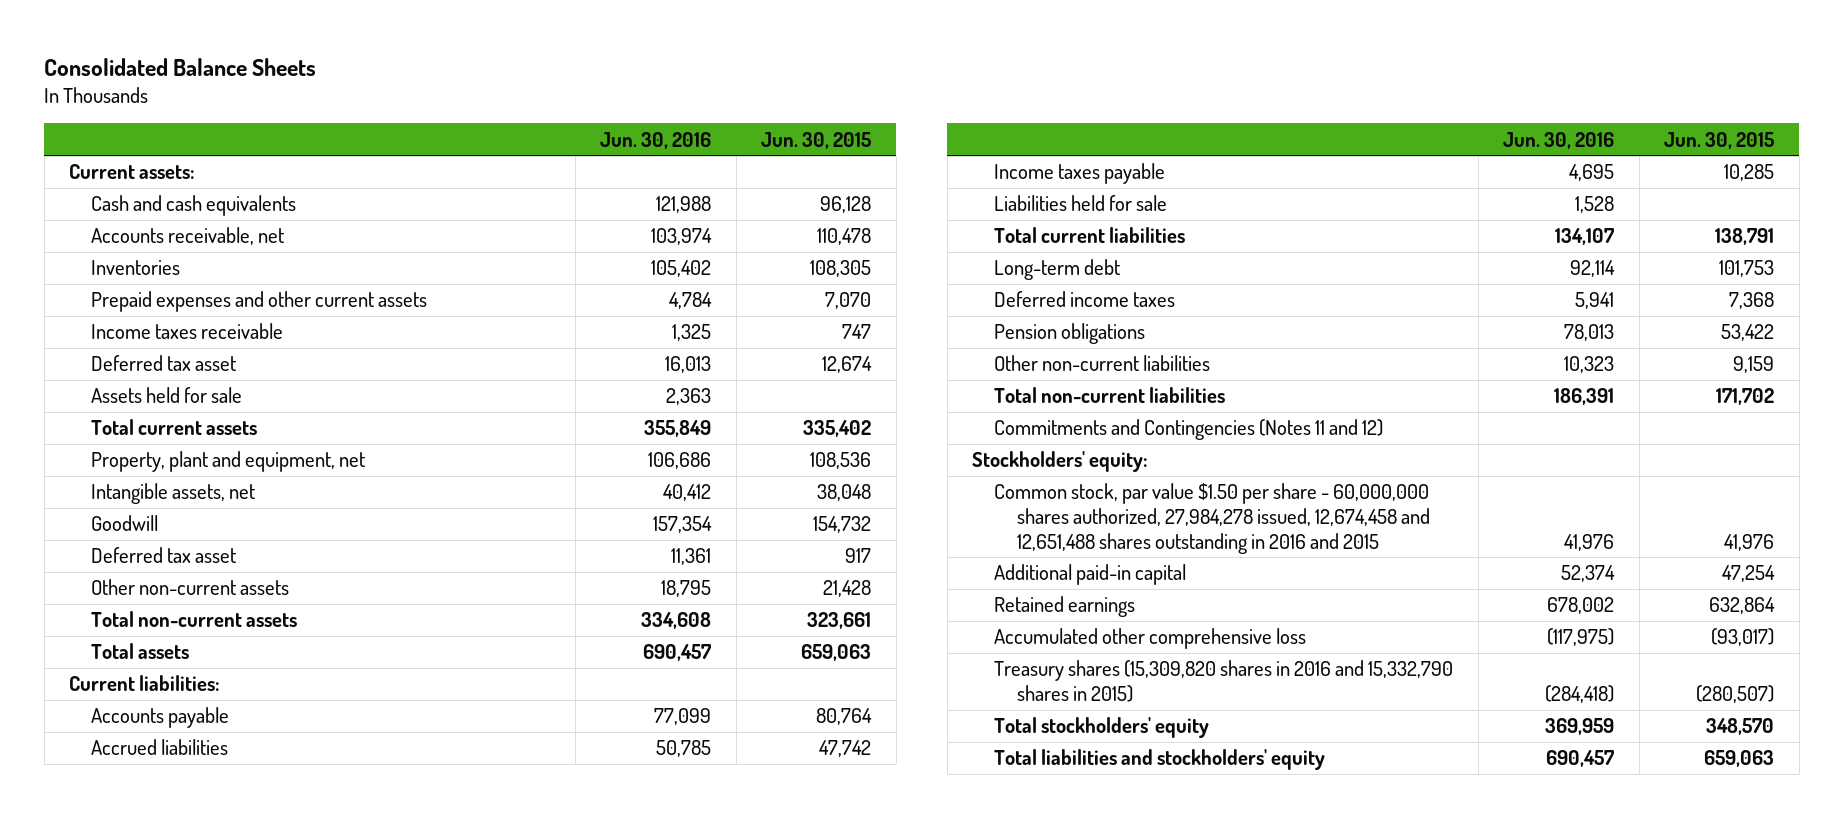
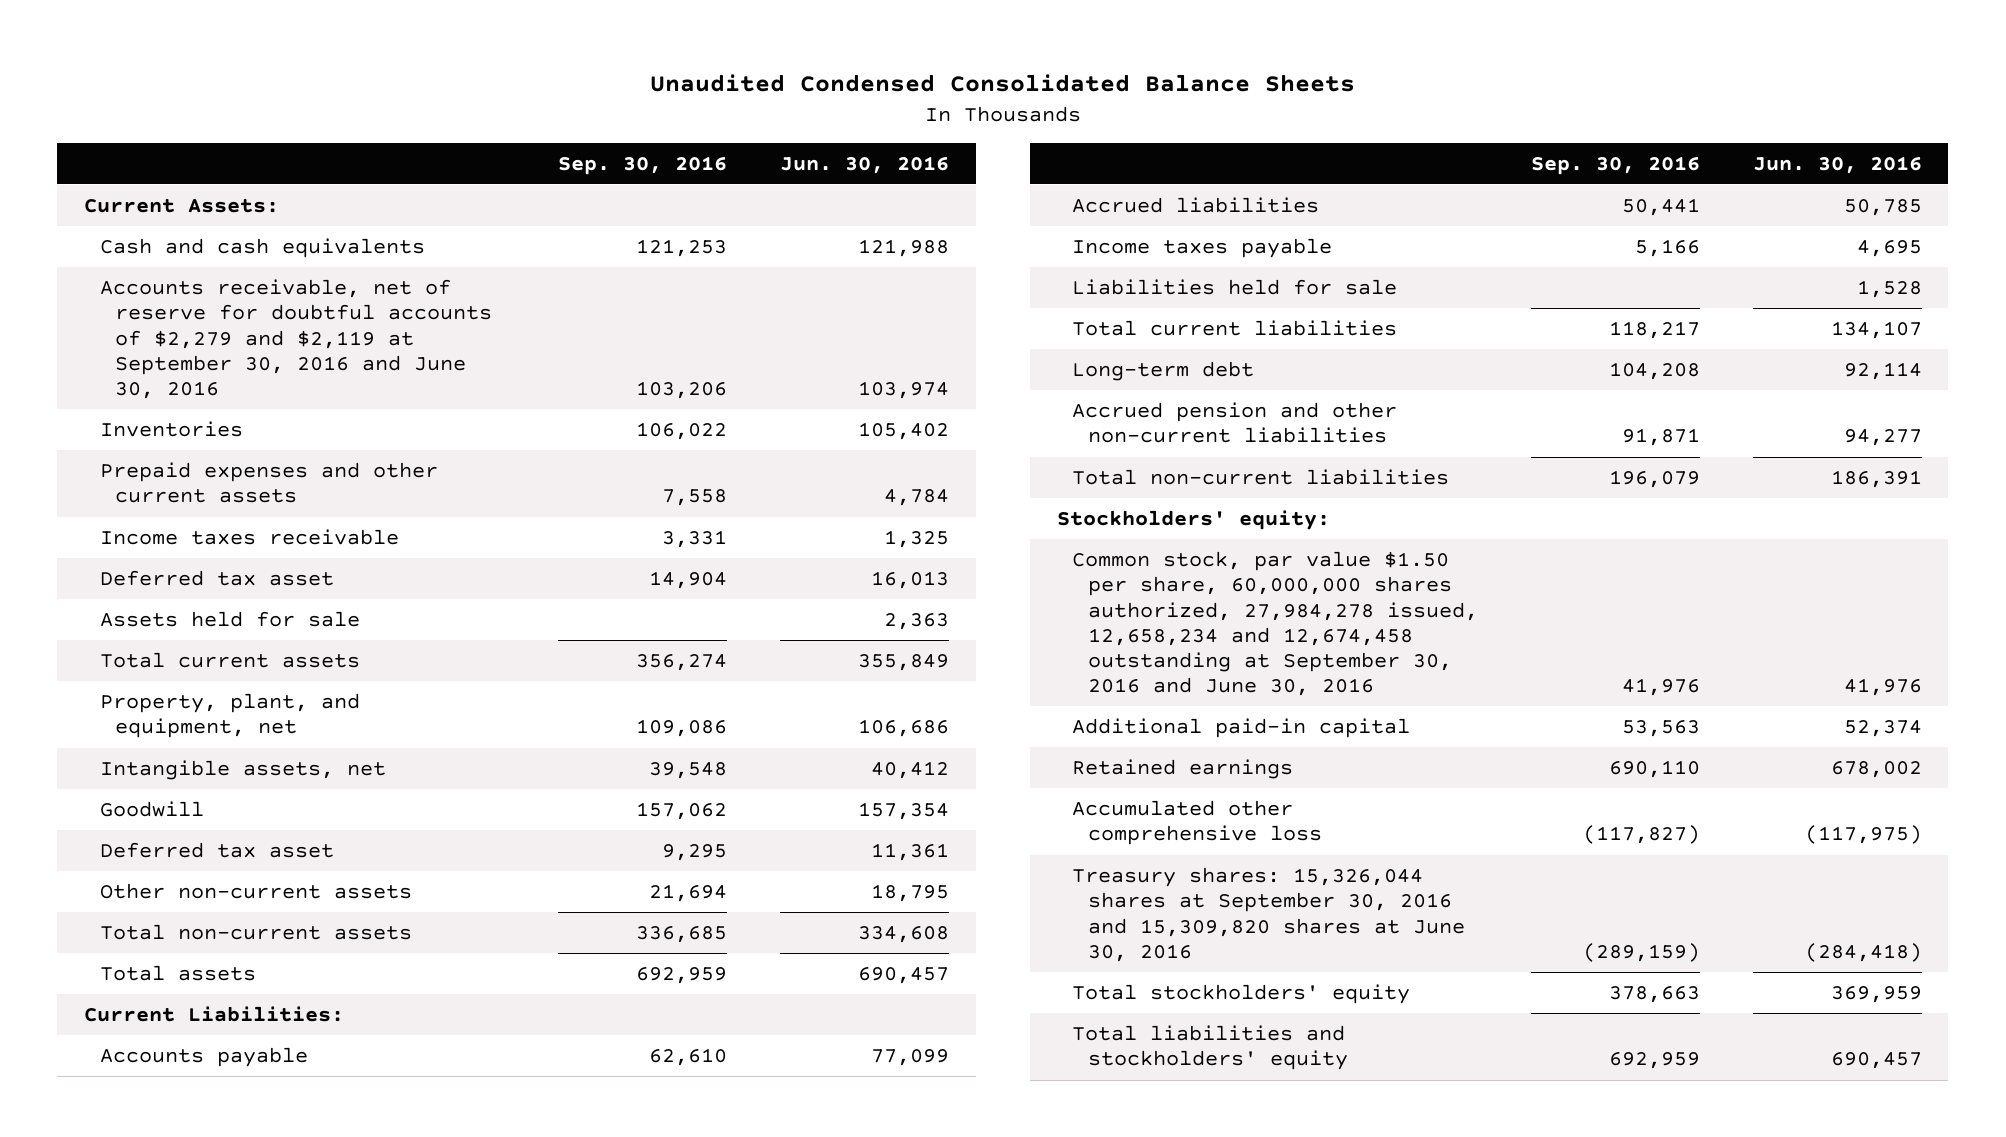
- Consolidated Balance Sheets
+ Unaudited Condensed Consolidated Balance Sheets
- | Jun. 30, 2016 | Jun. 30, 2015
+ | Sep. 30, 2016 | Jun. 30, 2016
- Current assets:
+ Current Assets:
- Accounts receivable, net | 103,974 | 110,478
+ Accounts receivable, net of reserve for doubtful accounts of $2,279 and $2,119 at September 30, 2016 and June 30, 2016 | 103,206 | 103,974
- Property, plant and equipment, net | 106,686 | 108,536
+ Property, plant, and equipment, net | 109,086 | 106,686
- Current liabilities:
+ Current Liabilities:
- Deferred income taxes | 5,941 | 7,368
- Pension obligations | 78,013 | 53,422
- Other non-current liabilities | 10,323 | 9,159
+ Accrued pension and other non-current liabilities | 91,871 | 94,277
- Commitments and Contingencies (Notes 11 and 12)
- Common stock, par value $1.50 per share - 60,000,000 shares authorized, 27,984,278 issued, 12,674,458 and 12,651,488 shares outstanding in 2016 and 2015 | 41,976 | 41,976
+ Common stock, par value $1.50 per share, 60,000,000 shares authorized, 27,984,278 issued, 12,658,234 and 12,674,458 outstanding at September 30, 2016 and June 30, 2016 | 41,976 | 41,976
- Treasury shares (15,309,820 shares in 2016 and 15,332,790 shares in 2015) | (284,418) | (280,507)
+ Treasury shares: 15,326,044 shares at September 30, 2016 and 15,309,820 shares at June 30, 2016 | (289,159) | (284,418)

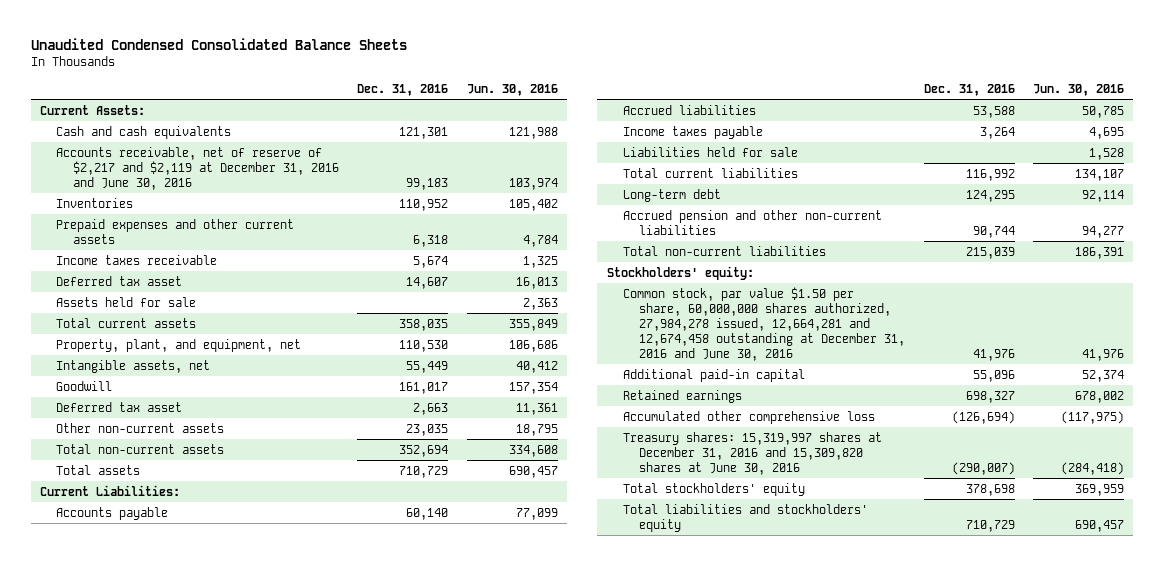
- | Sep. 30, 2016 | Jun. 30, 2016
+ | Dec. 31, 2016 | Jun. 30, 2016
- Accounts receivable, net of reserve for doubtful accounts of $2,279 and $2,119 at September 30, 2016 and June 30, 2016 | 103,206 | 103,974
+ Accounts receivable, net of reserve of $2,217 and $2,119 at December 31, 2016 and June 30, 2016 | 99,183 | 103,974
- Common stock, par value $1.50 per share, 60,000,000 shares authorized, 27,984,278 issued, 12,658,234 and 12,674,458 outstanding at September 30, 2016 and June 30, 2016 | 41,976 | 41,976
+ Common stock, par value $1.50 per share, 60,000,000 shares authorized, 27,984,278 issued, 12,664,281 and 12,674,458 outstanding at December 31, 2016 and June 30, 2016 | 41,976 | 41,976
- Treasury shares: 15,326,044 shares at September 30, 2016 and 15,309,820 shares at June 30, 2016 | (289,159) | (284,418)
+ Treasury shares: 15,319,997 shares at December 31, 2016 and 15,309,820 shares at June 30, 2016 | (290,007) | (284,418)

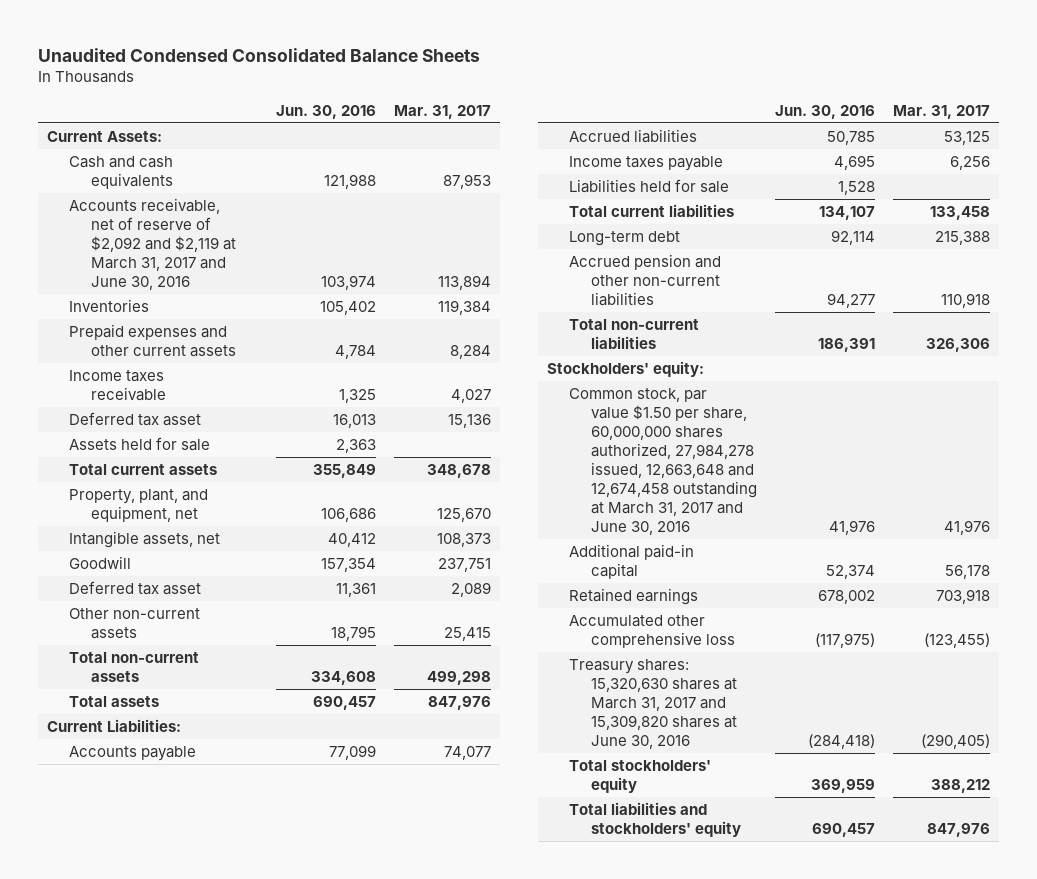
- | Dec. 31, 2016 | Jun. 30, 2016
+ | Jun. 30, 2016 | Mar. 31, 2017
- Accounts receivable, net of reserve of $2,217 and $2,119 at December 31, 2016 and June 30, 2016 | 99,183 | 103,974
+ Accounts receivable, net of reserve of $2,092 and $2,119 at March 31, 2017 and June 30, 2016 | 103,974 | 113,894
- Common stock, par value $1.50 per share, 60,000,000 shares authorized, 27,984,278 issued, 12,664,281 and 12,674,458 outstanding at December 31, 2016 and June 30, 2016 | 41,976 | 41,976
+ Common stock, par value $1.50 per share, 60,000,000 shares authorized, 27,984,278 issued, 12,663,648 and 12,674,458 outstanding at March 31, 2017 and June 30, 2016 | 41,976 | 41,976
- Treasury shares: 15,319,997 shares at December 31, 2016 and 15,309,820 shares at June 30, 2016 | (290,007) | (284,418)
+ Treasury shares: 15,320,630 shares at March 31, 2017 and 15,309,820 shares at June 30, 2016 | (284,418) | (290,405)

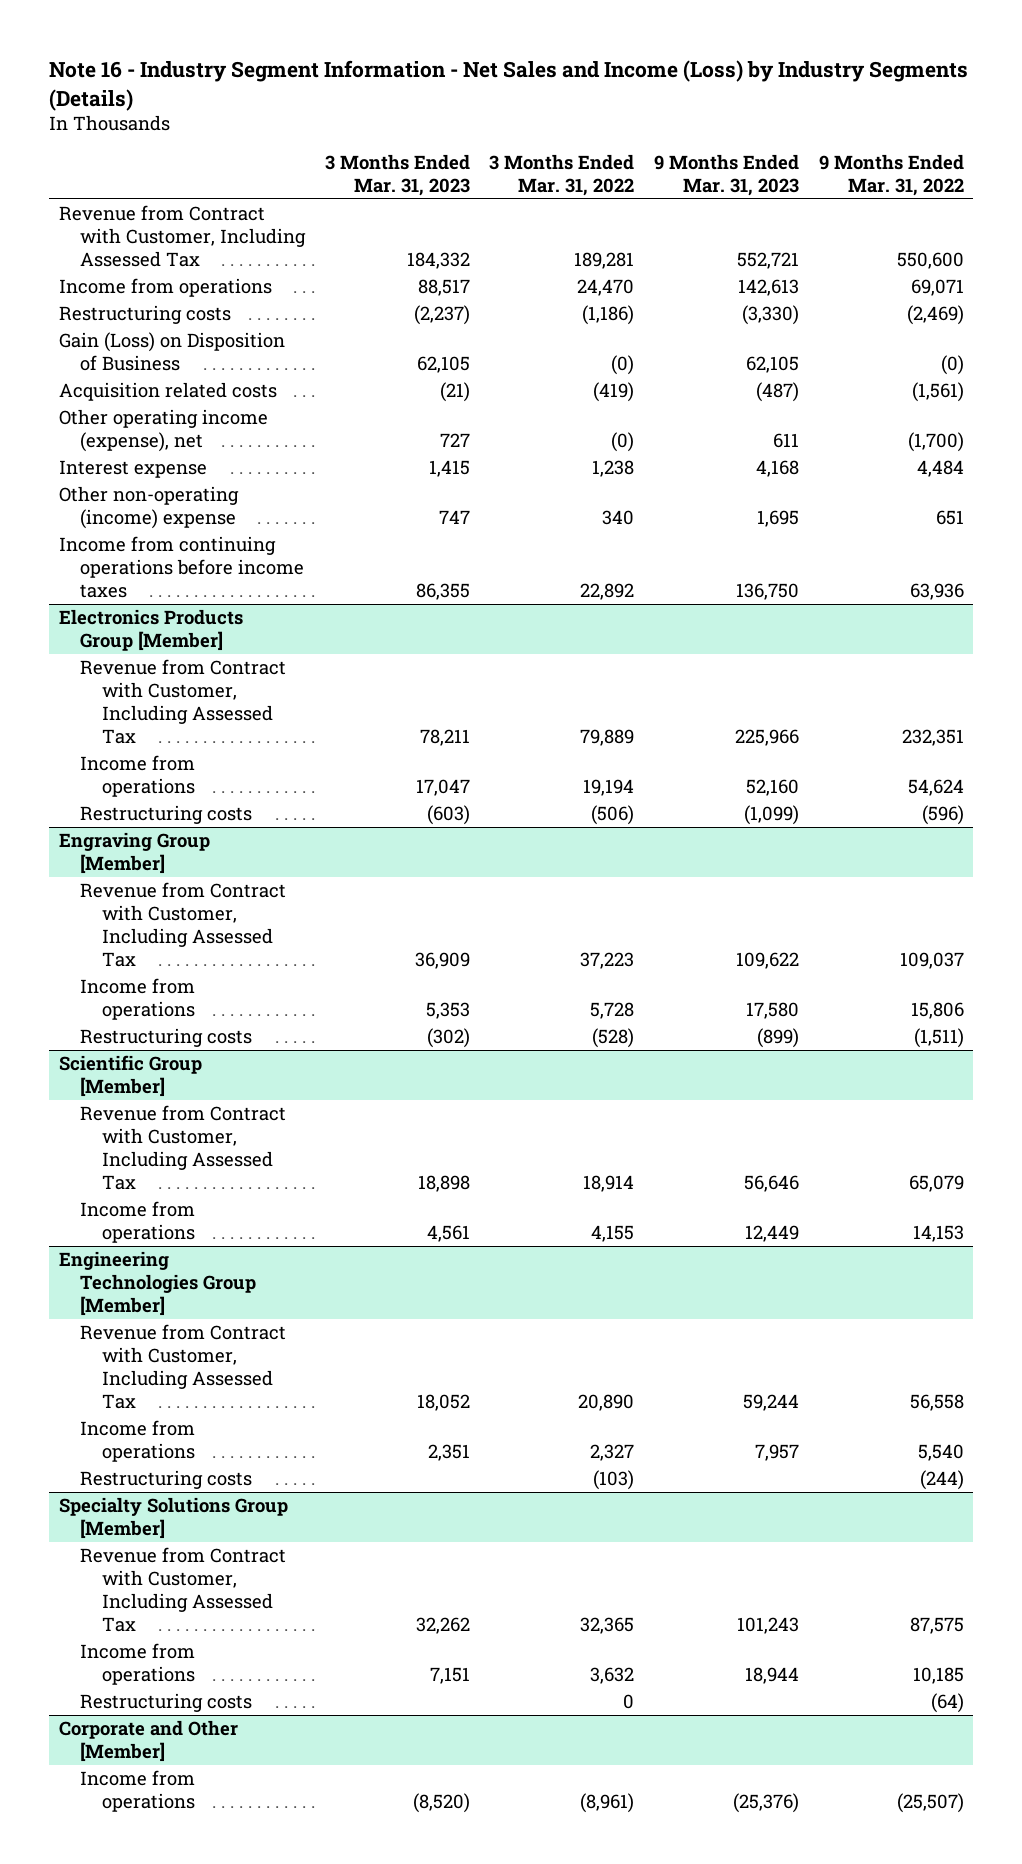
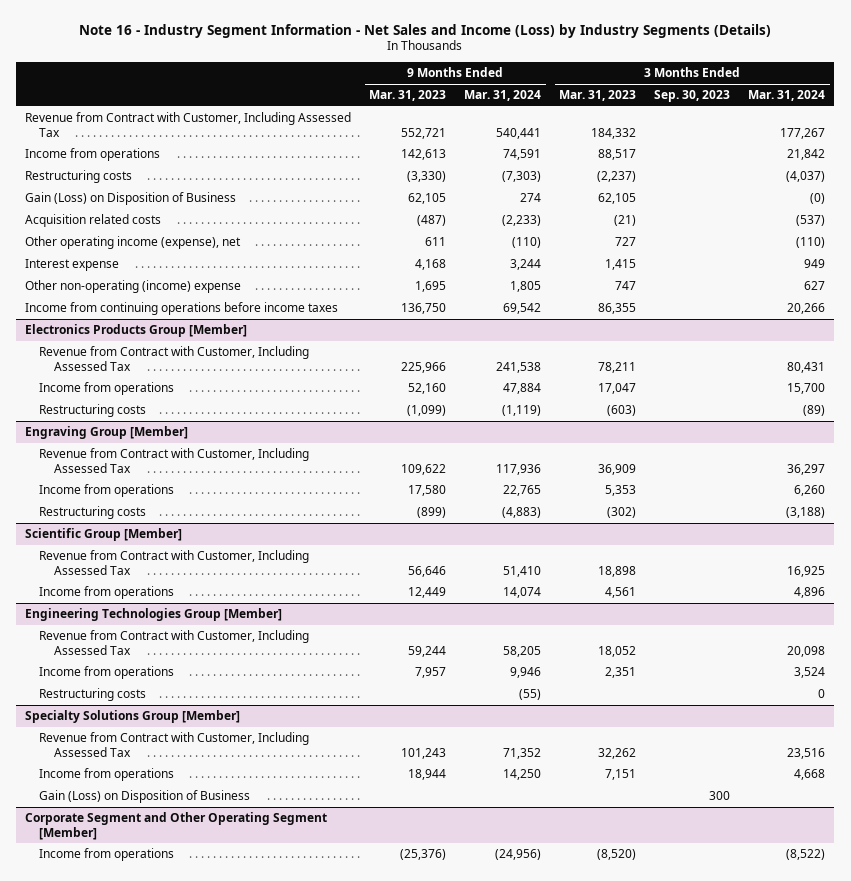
- | 3 Months Ended Mar. 31, 2023 | 3 Months Ended Mar. 31, 2022 | 9 Months Ended Mar. 31, 2023 | 9 Months Ended Mar. 31, 2022
+ | 9 Months Ended Mar. 31, 2023 | 9 Months Ended Mar. 31, 2024 | 3 Months Ended Mar. 31, 2023 | 3 Months Ended Sep. 30, 2023 | 3 Months Ended Mar. 31, 2024
@ Specialty Solutions Group [Member]
- Restructuring costs | | 0 | | (64)
- Corporate and Other [Member]
@ Specialty Solutions Group [Member]
+ Gain (Loss) on Disposition of Business | | | | 300 |
+ Corporate Segment and Other Operating Segment [Member]

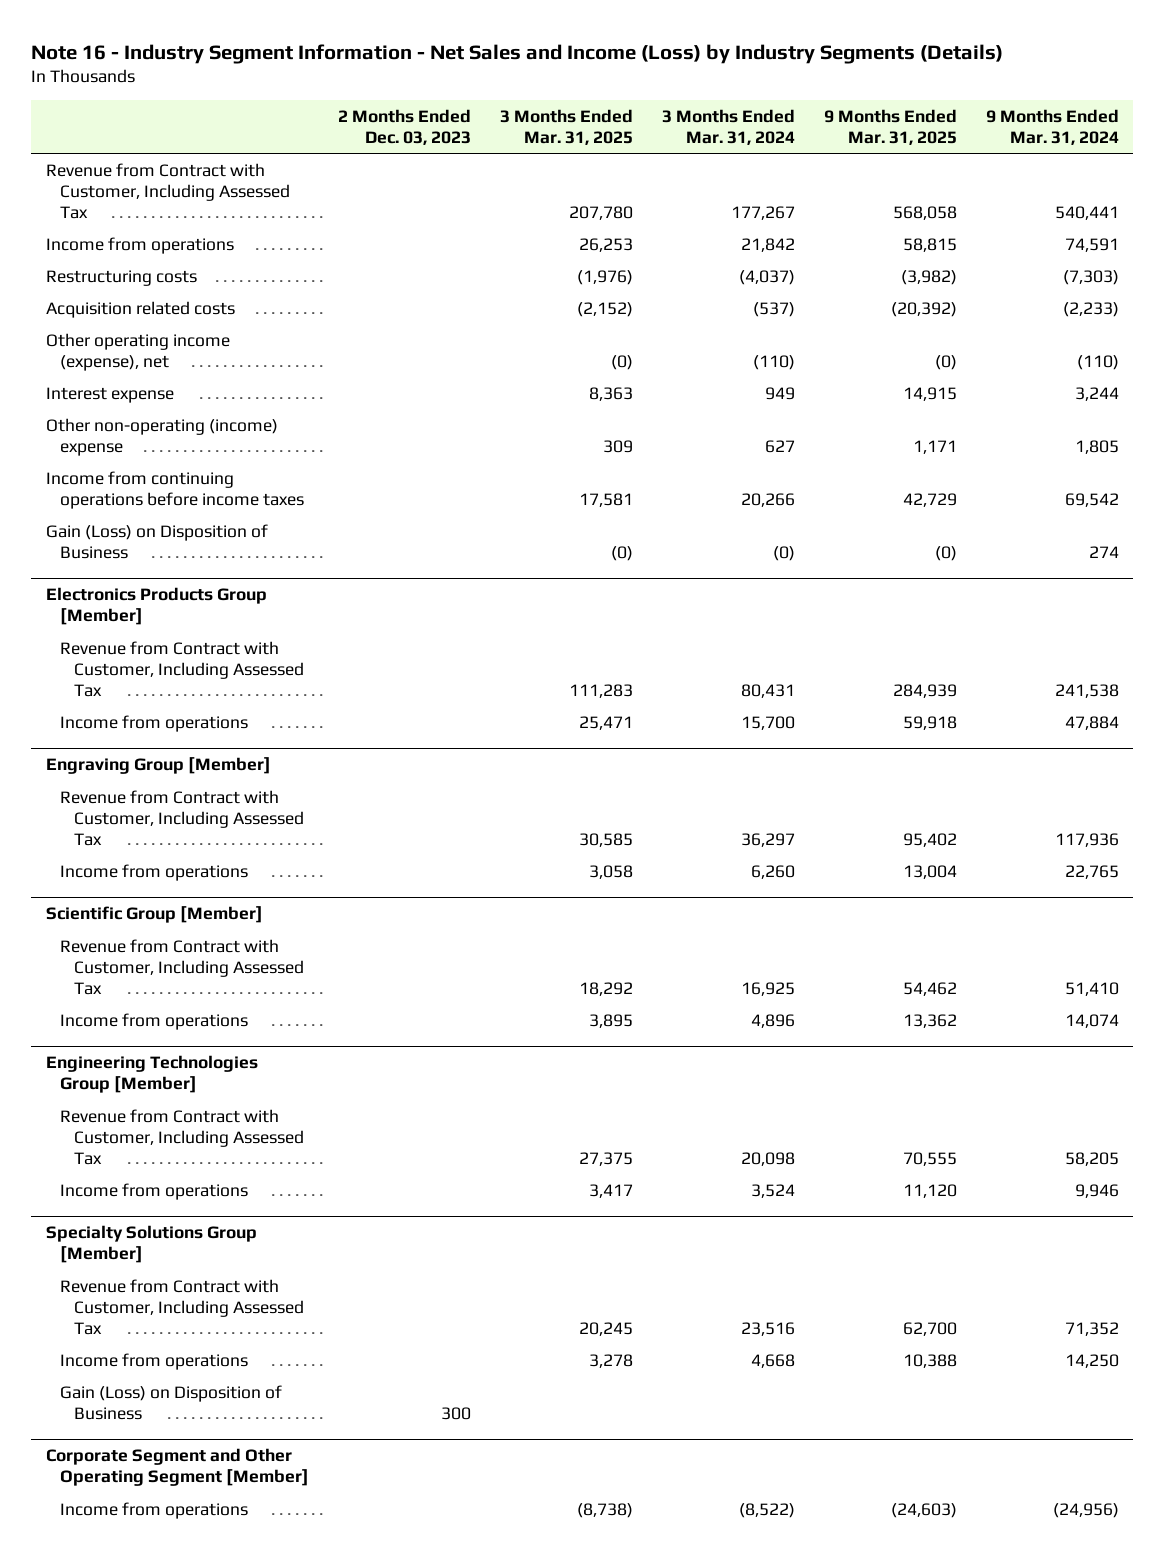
- | 9 Months Ended Mar. 31, 2023 | 9 Months Ended Mar. 31, 2024 | 3 Months Ended Mar. 31, 2023 | 3 Months Ended Sep. 30, 2023 | 3 Months Ended Mar. 31, 2024
+ | 2 Months Ended Dec. 03, 2023 | 3 Months Ended Mar. 31, 2025 | 3 Months Ended Mar. 31, 2024 | 9 Months Ended Mar. 31, 2025 | 9 Months Ended Mar. 31, 2024
moved down: Gain (Loss) on Disposition of Business | | (0) | (0) | (0) | 274
@ Electronics Products Group [Member]
- Restructuring costs | (1,099) | (1,119) | (603) | | (89)
@ Engraving Group [Member]
- Restructuring costs | (899) | (4,883) | (302) | | (3,188)
@ Engineering Technologies Group [Member]
- Restructuring costs | | (55) | | | 0

